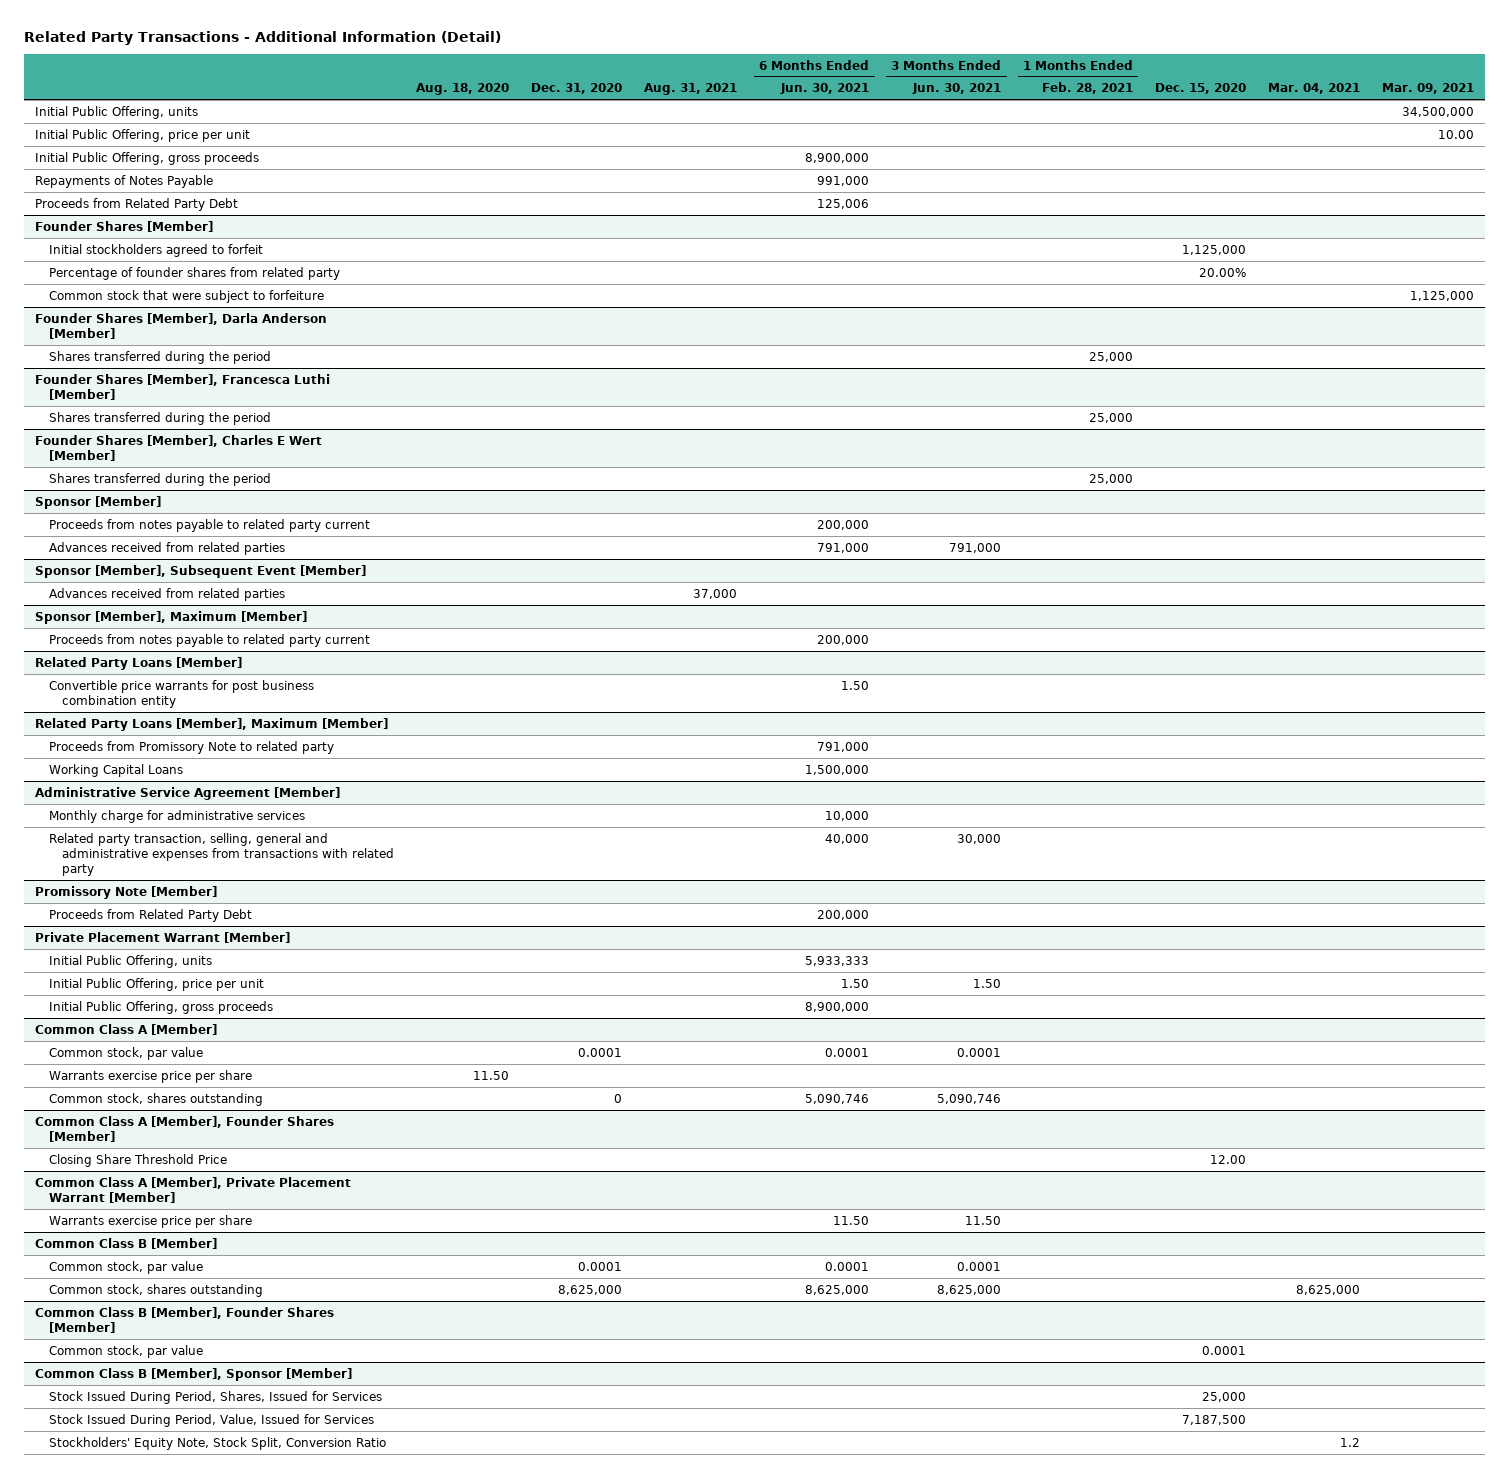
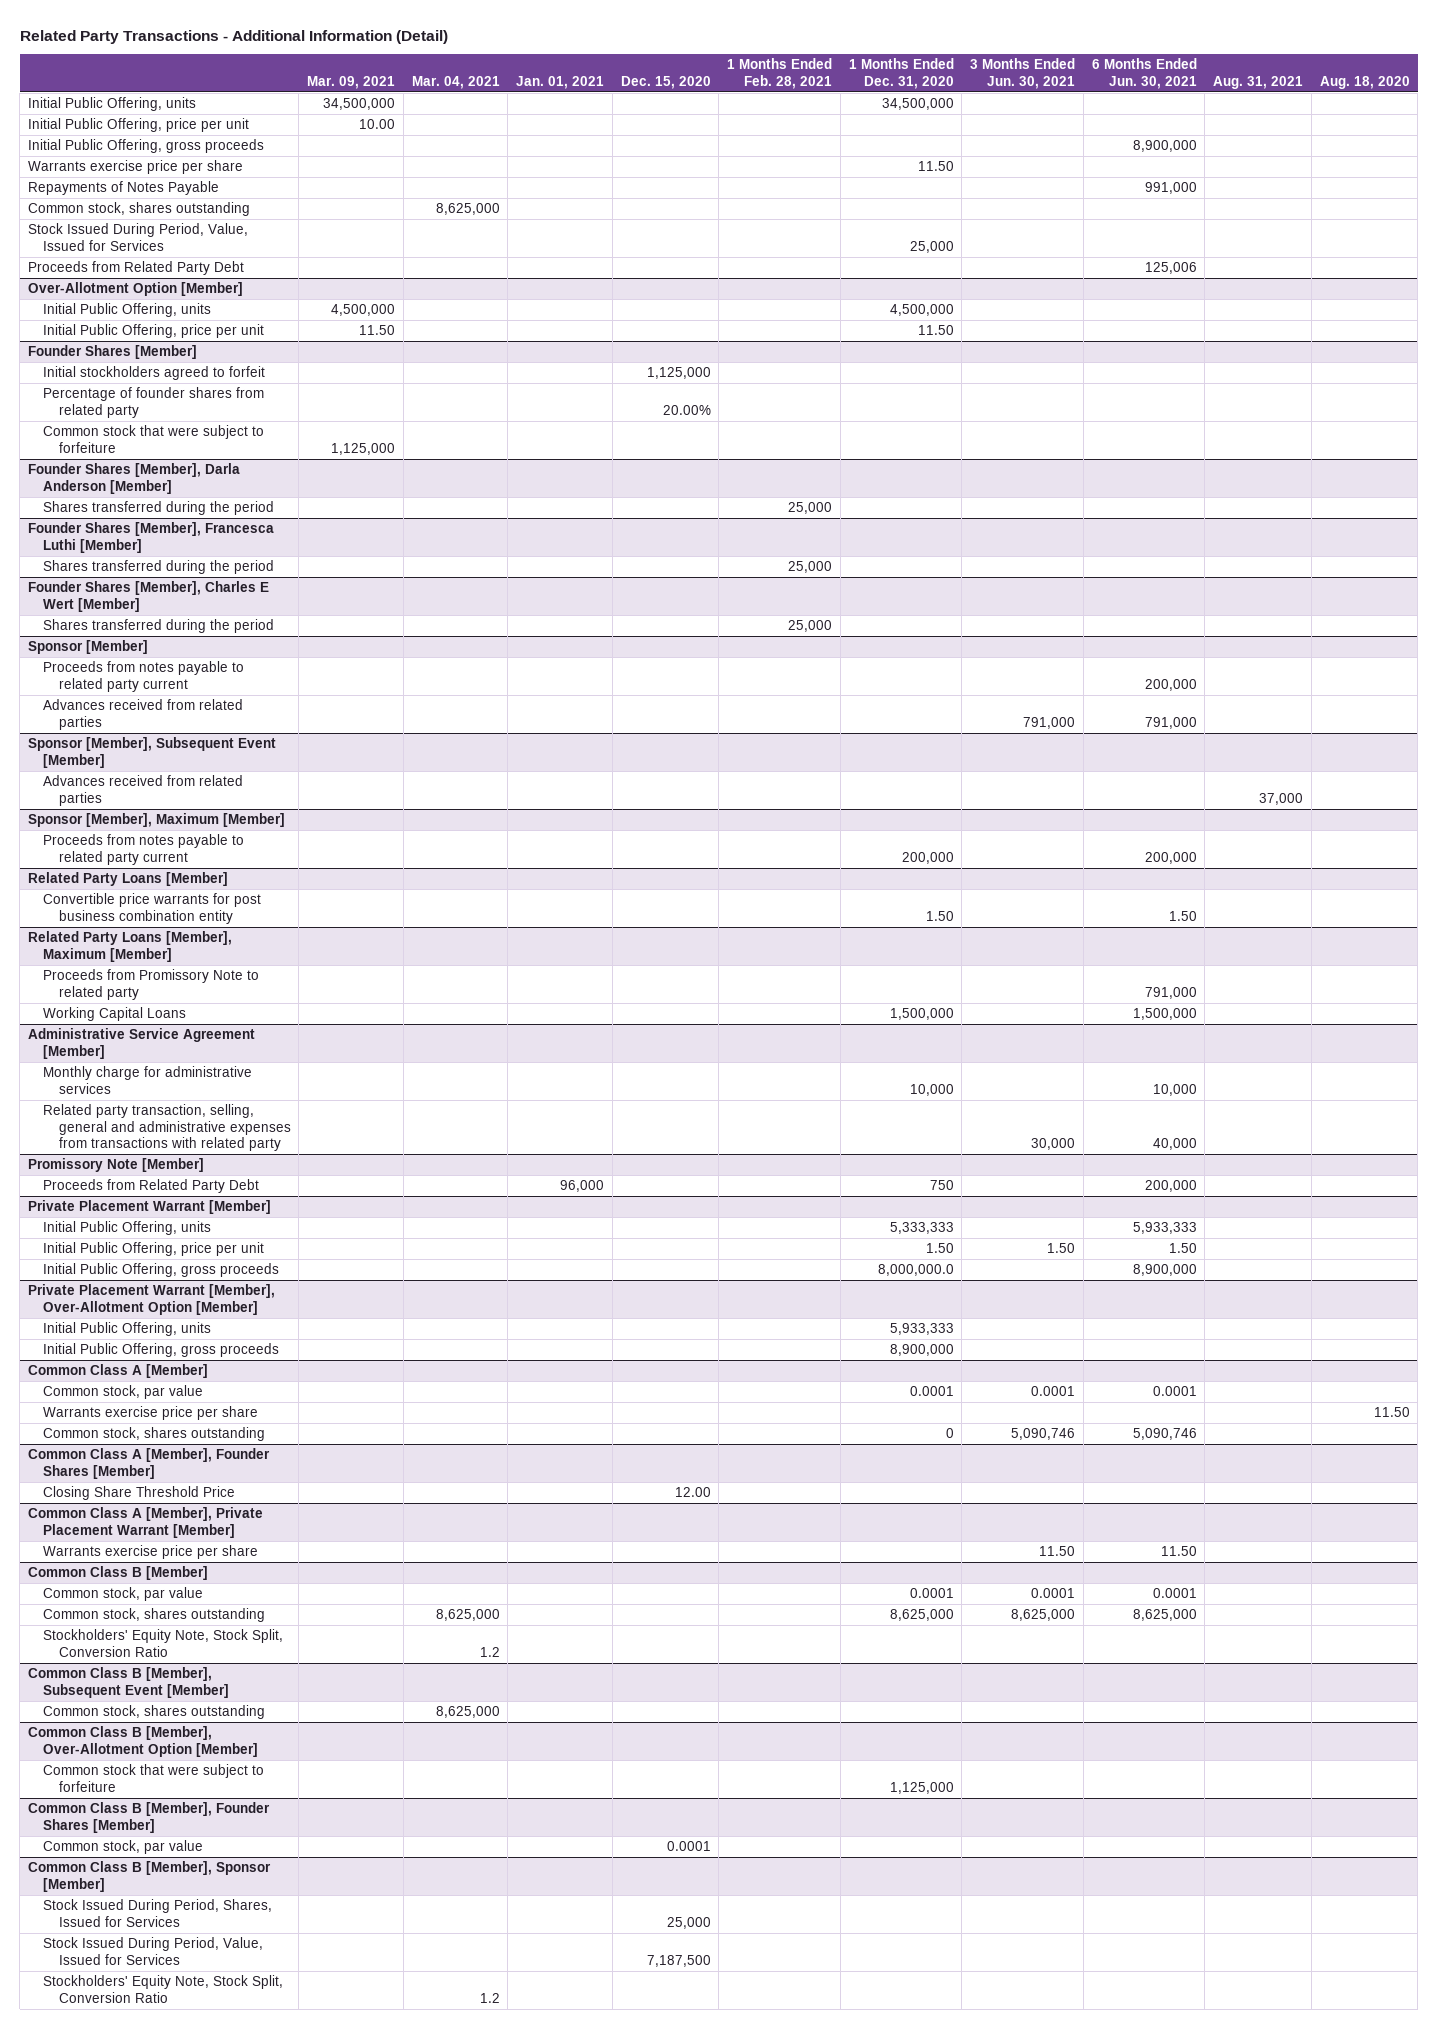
- | Aug. 18, 2020 | Dec. 31, 2020 | Aug. 31, 2021 | 6 Months Ended Jun. 30, 2021 | 3 Months Ended Jun. 30, 2021 | 1 Months Ended Feb. 28, 2021 | Dec. 15, 2020 | Mar. 04, 2021 | Mar. 09, 2021
+ | Mar. 09, 2021 | Mar. 04, 2021 | Jan. 01, 2021 | Dec. 15, 2020 | 1 Months Ended Feb. 28, 2021 | 1 Months Ended Dec. 31, 2020 | 3 Months Ended Jun. 30, 2021 | 6 Months Ended Jun. 30, 2021 | Aug. 31, 2021 | Aug. 18, 2020
+ Warrants exercise price per share | | | | | | 11.50 | | | |
+ Common stock, shares outstanding | | 8,625,000 | | | | | | | |
+ Stock Issued During Period, Value, Issued for Services | | | | | | 25,000 | | | |
+ Over-Allotment Option [Member]
+ Initial Public Offering, units | 4,500,000 | | | | | 4,500,000 | | | |
+ Initial Public Offering, price per unit | 11.50 | | | | | 11.50 | | | |
+ Private Placement Warrant [Member], Over-Allotment Option [Member]
+ Initial Public Offering, units | | | | | | 5,933,333 | | | |
+ Initial Public Offering, gross proceeds | | | | | | 8,900,000 | | | |
@ Common Class B [Member]
+ Stockholders' Equity Note, Stock Split, Conversion Ratio | | 1.2 | | | | | | | |
+ Common Class B [Member], Subsequent Event [Member]
+ Common stock, shares outstanding | | 8,625,000 | | | | | | | |
+ Common Class B [Member], Over-Allotment Option [Member]
+ Common stock that were subject to forfeiture | | | | | | 1,125,000 | | | |

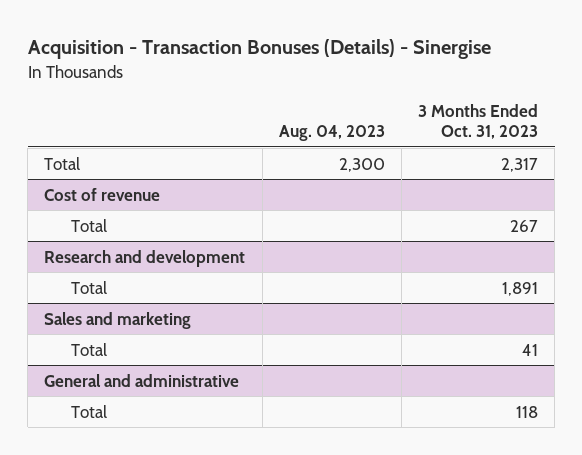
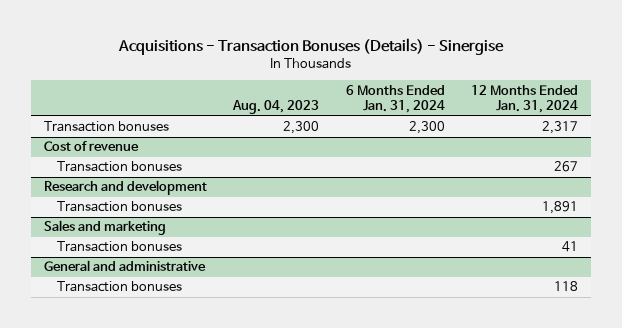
- Acquisition - Transaction Bonuses (Details) - Sinergise
+ Acquisitions - Transaction Bonuses (Details) - Sinergise
- | Aug. 04, 2023 | 3 Months Ended Oct. 31, 2023
+ | Aug. 04, 2023 | 6 Months Ended Jan. 31, 2024 | 12 Months Ended Jan. 31, 2024
- Total | 2,300 | 2,317
+ Transaction bonuses | 2,300 | 2,300 | 2,317
@ Cost of revenue
- Total | | 267
+ Transaction bonuses | | | 267
@ Research and development
- Total | | 1,891
+ Transaction bonuses | | | 1,891
@ Sales and marketing
- Total | | 41
+ Transaction bonuses | | | 41
@ General and administrative
- Total | | 118
+ Transaction bonuses | | | 118

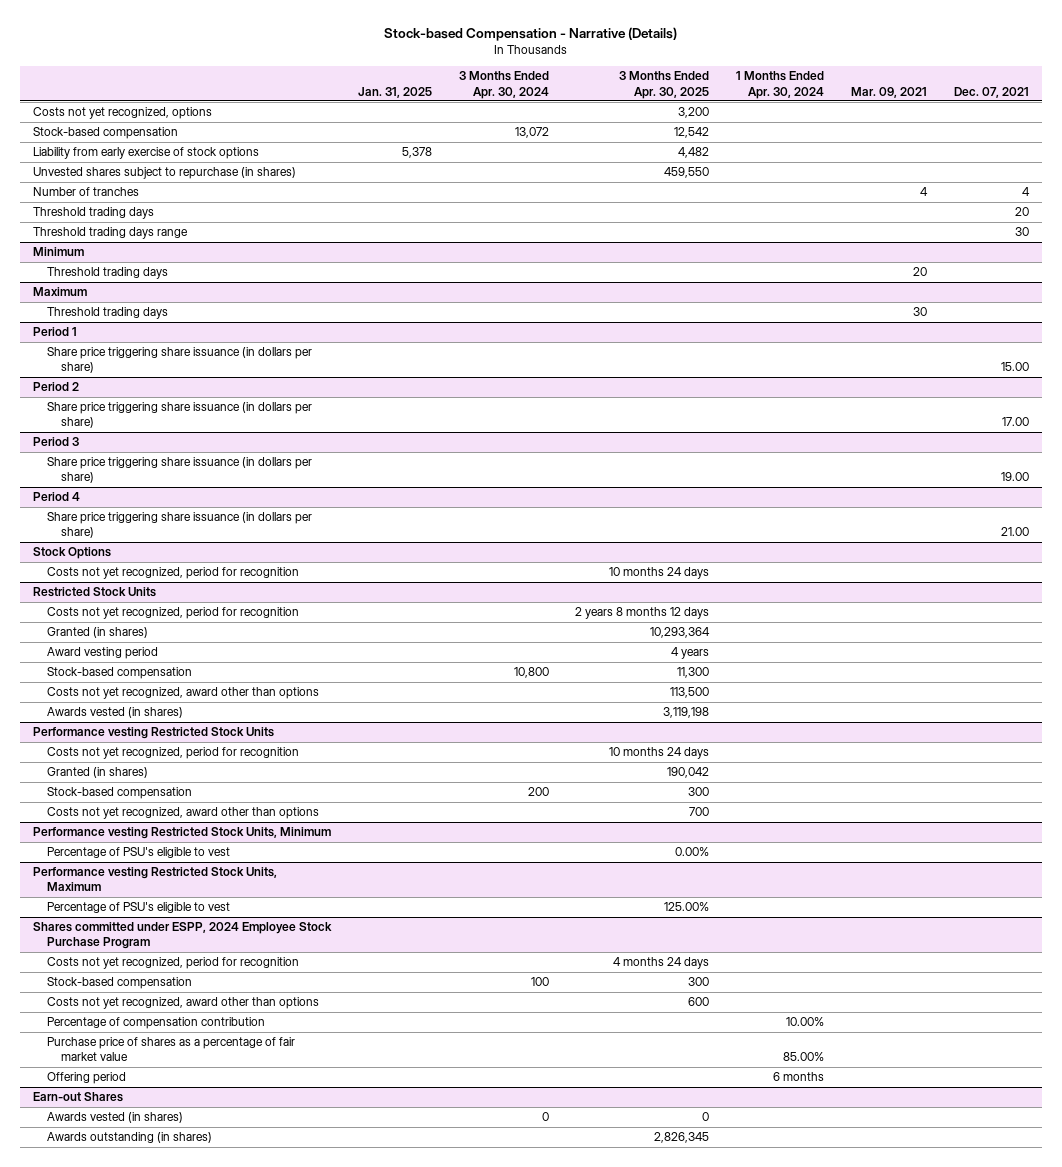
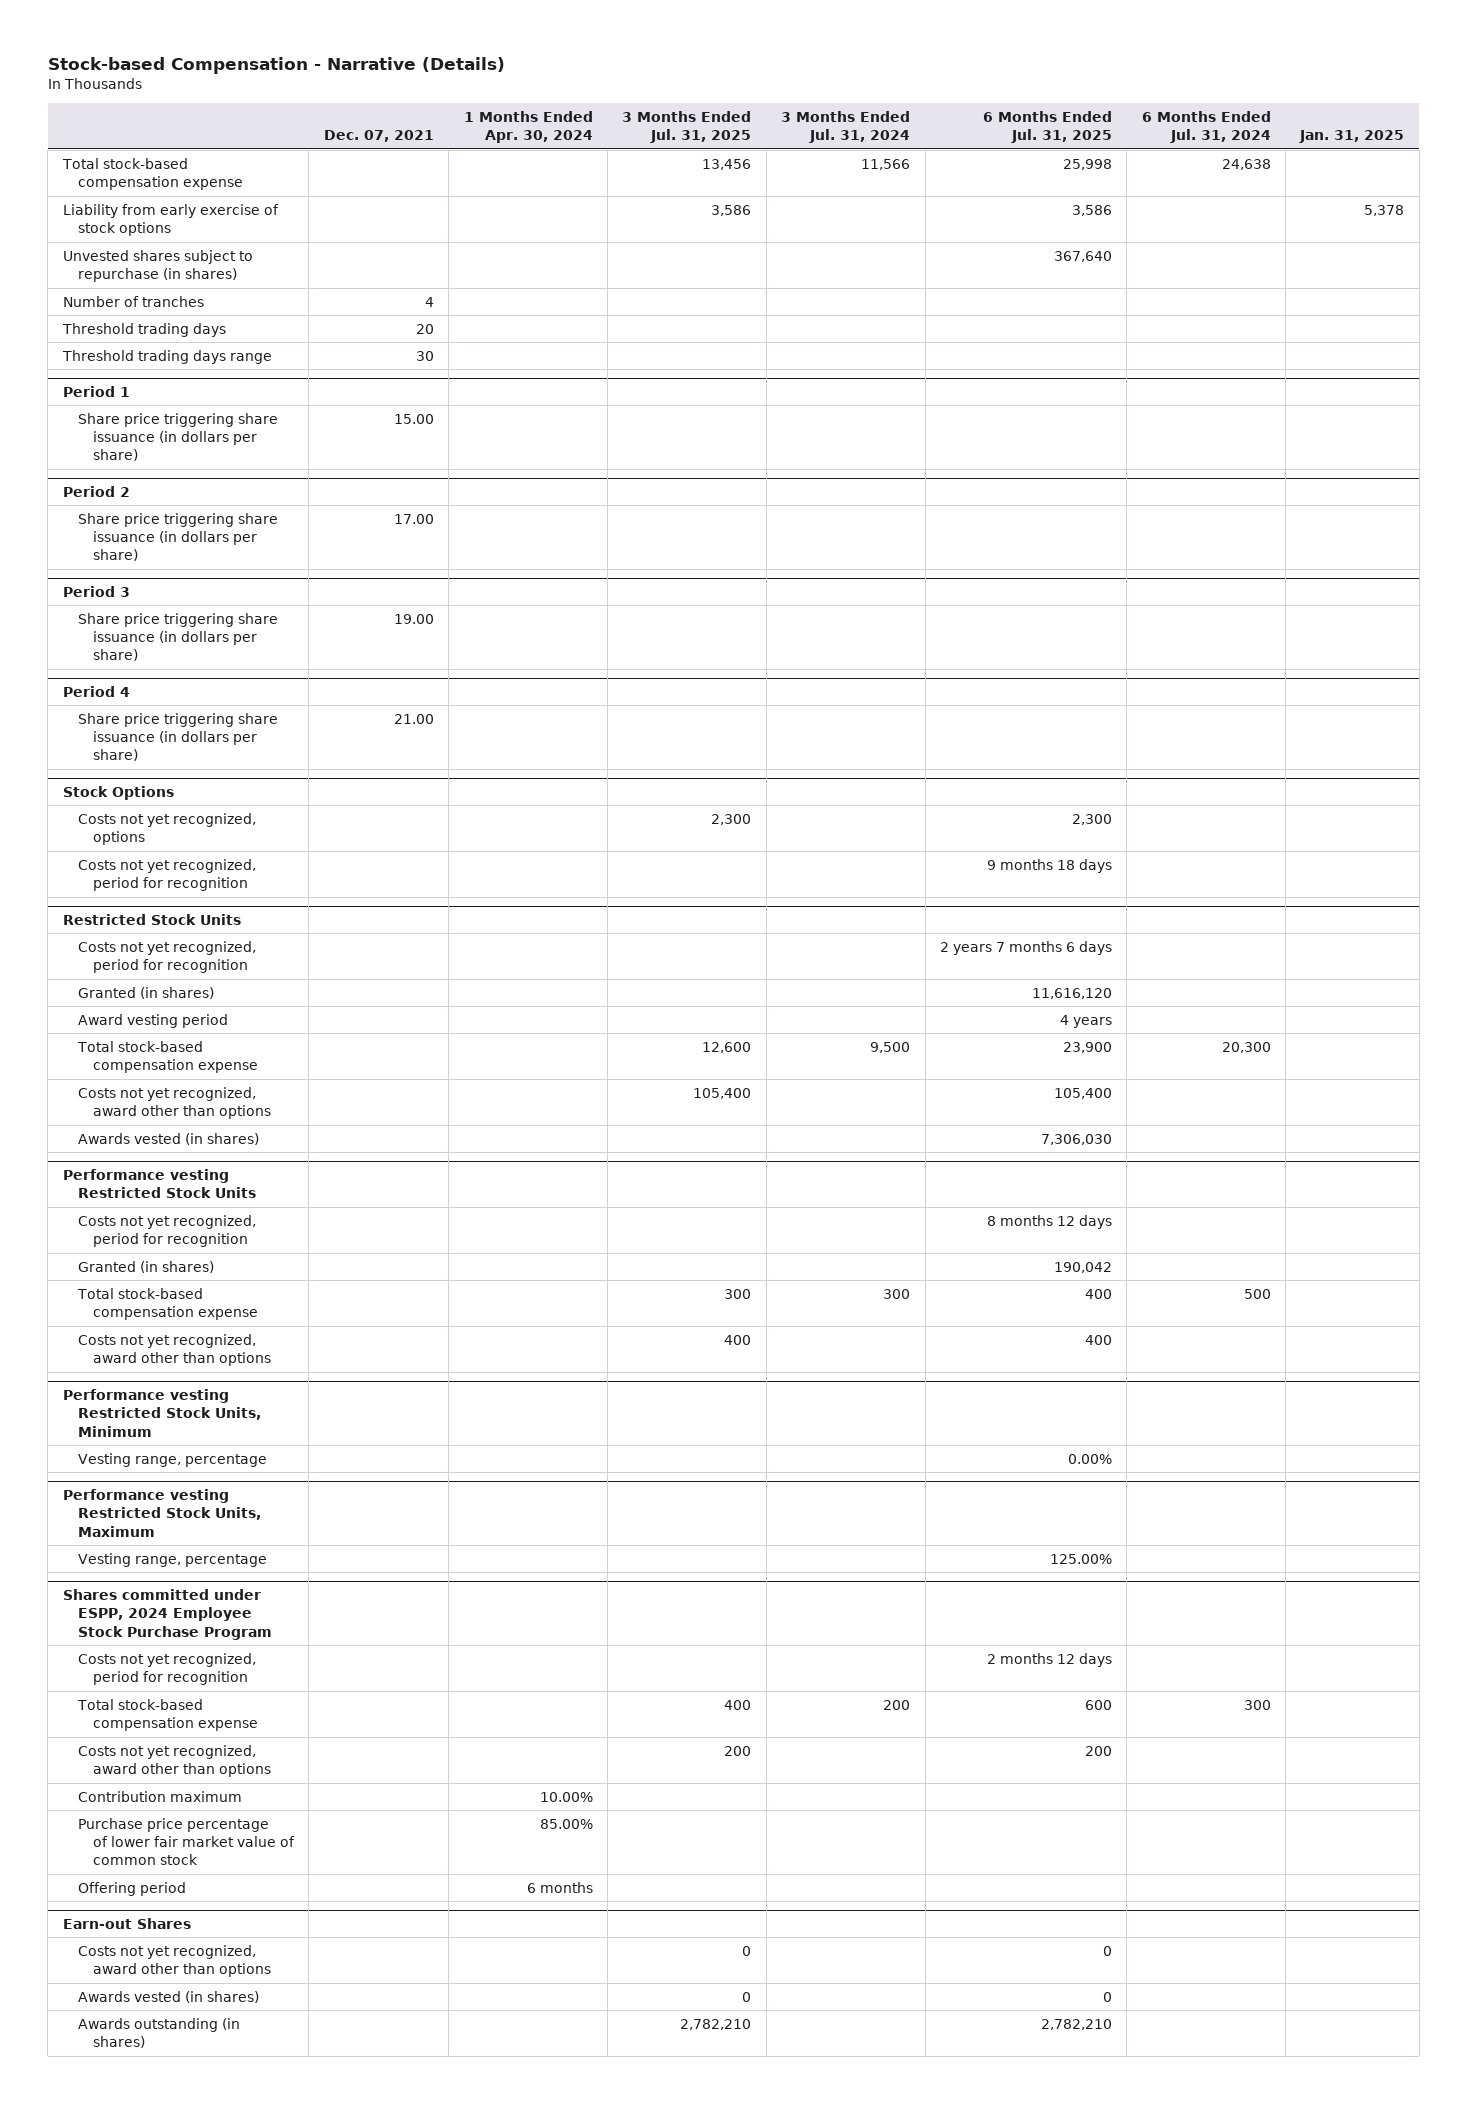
- | Jan. 31, 2025 | 3 Months Ended Apr. 30, 2024 | 3 Months Ended Apr. 30, 2025 | 1 Months Ended Apr. 30, 2024 | Mar. 09, 2021 | Dec. 07, 2021
+ | Dec. 07, 2021 | 1 Months Ended Apr. 30, 2024 | 3 Months Ended Jul. 31, 2025 | 3 Months Ended Jul. 31, 2024 | 6 Months Ended Jul. 31, 2025 | 6 Months Ended Jul. 31, 2024 | Jan. 31, 2025
- Costs not yet recognized, options | | | 3,200 | | |
- Stock-based compensation | | 13,072 | 12,542 | | |
+ Total stock-based compensation expense | | | 13,456 | 11,566 | 25,998 | 24,638 |
- Minimum
- Threshold trading days | | | | | 20 |
- Maximum
- Threshold trading days | | | | | 30 |
@ Stock Options
+ Costs not yet recognized, options | | | 2,300 | | 2,300 | |
@ Restricted Stock Units
- Stock-based compensation | | 10,800 | 11,300 | | |
+ Total stock-based compensation expense | | | 12,600 | 9,500 | 23,900 | 20,300 |
@ Performance vesting Restricted Stock Units
- Stock-based compensation | | 200 | 300 | | |
+ Total stock-based compensation expense | | | 300 | 300 | 400 | 500 |
@ Performance vesting Restricted Stock Units, Minimum
- Percentage of PSU's eligible to vest | | | 0.00% | | |
+ Vesting range, percentage | | | | | 0.00% | |
@ Performance vesting Restricted Stock Units, Maximum
- Percentage of PSU's eligible to vest | | | 125.00% | | |
+ Vesting range, percentage | | | | | 125.00% | |
@ Shares committed under ESPP, 2024 Employee Stock Purchase Program
- Stock-based compensation | | 100 | 300 | | |
+ Total stock-based compensation expense | | | 400 | 200 | 600 | 300 |
- Percentage of compensation contribution | | | | 10.00% | |
- Purchase price of shares as a percentage of fair market value | | | | 85.00% | |
+ Contribution maximum | | 10.00% | | | | |
+ Purchase price percentage of lower fair market value of common stock | | 85.00% | | | | |
@ Earn-out Shares
+ Costs not yet recognized, award other than options | | | 0 | | 0 | |

